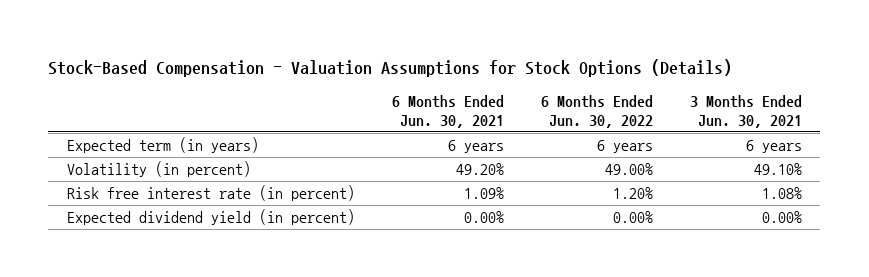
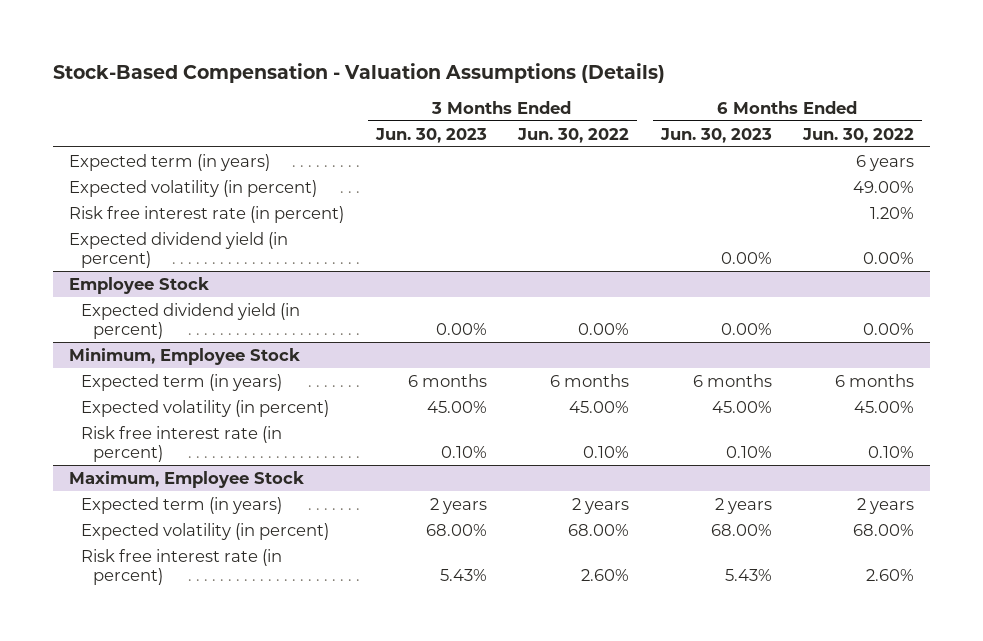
- Stock-Based Compensation - Valuation Assumptions for Stock Options (Details)
+ Stock-Based Compensation - Valuation Assumptions (Details)
- | 6 Months Ended Jun. 30, 2021 | 6 Months Ended Jun. 30, 2022 | 3 Months Ended Jun. 30, 2021
+ | 3 Months Ended Jun. 30, 2023 | 3 Months Ended Jun. 30, 2022 | 6 Months Ended Jun. 30, 2023 | 6 Months Ended Jun. 30, 2022
- Volatility (in percent) | 49.20% | 49.00% | 49.10%
+ Expected volatility (in percent) | | | | 49.00%
+ Employee Stock
+ Expected dividend yield (in percent) | 0.00% | 0.00% | 0.00% | 0.00%
+ Minimum, Employee Stock
+ Expected term (in years) | 6 months | 6 months | 6 months | 6 months
+ Expected volatility (in percent) | 45.00% | 45.00% | 45.00% | 45.00%
+ Risk free interest rate (in percent) | 0.10% | 0.10% | 0.10% | 0.10%
+ Maximum, Employee Stock
+ Expected term (in years) | 2 years | 2 years | 2 years | 2 years
+ Expected volatility (in percent) | 68.00% | 68.00% | 68.00% | 68.00%
+ Risk free interest rate (in percent) | 5.43% | 2.60% | 5.43% | 2.60%

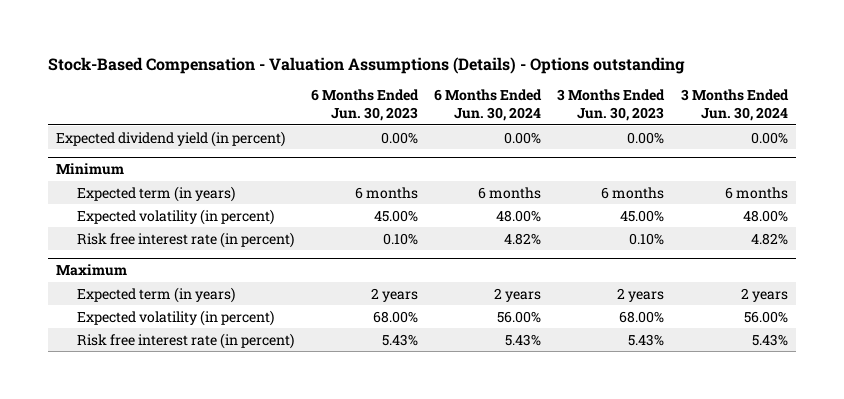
- Stock-Based Compensation - Valuation Assumptions (Details)
+ Stock-Based Compensation - Valuation Assumptions (Details) - Options outstanding
- | 3 Months Ended Jun. 30, 2023 | 3 Months Ended Jun. 30, 2022 | 6 Months Ended Jun. 30, 2023 | 6 Months Ended Jun. 30, 2022
+ | 6 Months Ended Jun. 30, 2023 | 6 Months Ended Jun. 30, 2024 | 3 Months Ended Jun. 30, 2023 | 3 Months Ended Jun. 30, 2024
- Expected term (in years) | | | | 6 years
- Expected volatility (in percent) | | | | 49.00%
- Risk free interest rate (in percent) | | | | 1.20%
- Expected dividend yield (in percent) | | | 0.00% | 0.00%
- Employee Stock
- Minimum, Employee Stock
+ Minimum
- Maximum, Employee Stock
+ Maximum

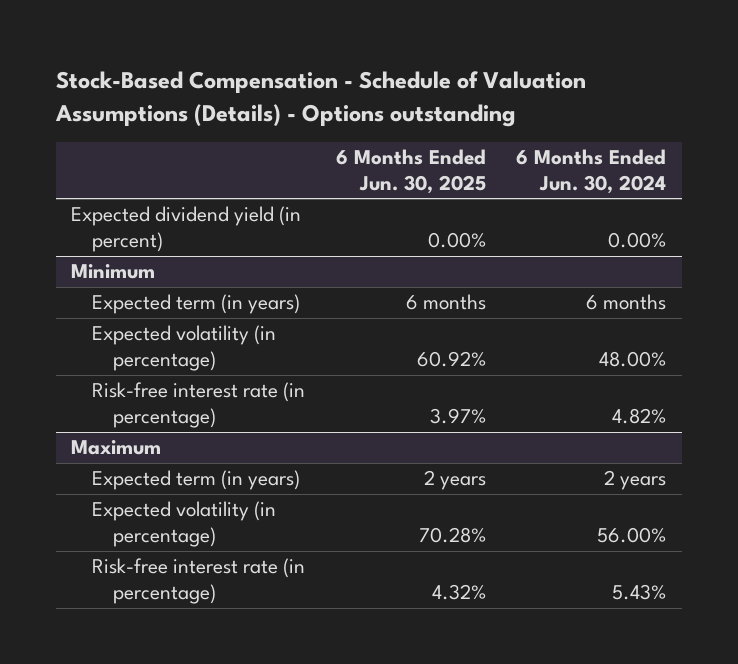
- Stock-Based Compensation - Valuation Assumptions (Details) - Options outstanding
+ Stock-Based Compensation - Schedule of Valuation Assumptions (Details) - Options outstanding
- | 6 Months Ended Jun. 30, 2023 | 6 Months Ended Jun. 30, 2024 | 3 Months Ended Jun. 30, 2023 | 3 Months Ended Jun. 30, 2024
+ | 6 Months Ended Jun. 30, 2025 | 6 Months Ended Jun. 30, 2024
@ Minimum
- Expected volatility (in percent) | 45.00% | 48.00% | 45.00% | 48.00%
- Risk free interest rate (in percent) | 0.10% | 4.82% | 0.10% | 4.82%
+ Expected volatility (in percentage) | 60.92% | 48.00%
+ Risk-free interest rate (in percentage) | 3.97% | 4.82%
@ Maximum
- Expected volatility (in percent) | 68.00% | 56.00% | 68.00% | 56.00%
- Risk free interest rate (in percent) | 5.43% | 5.43% | 5.43% | 5.43%
+ Expected volatility (in percentage) | 70.28% | 56.00%
+ Risk-free interest rate (in percentage) | 4.32% | 5.43%

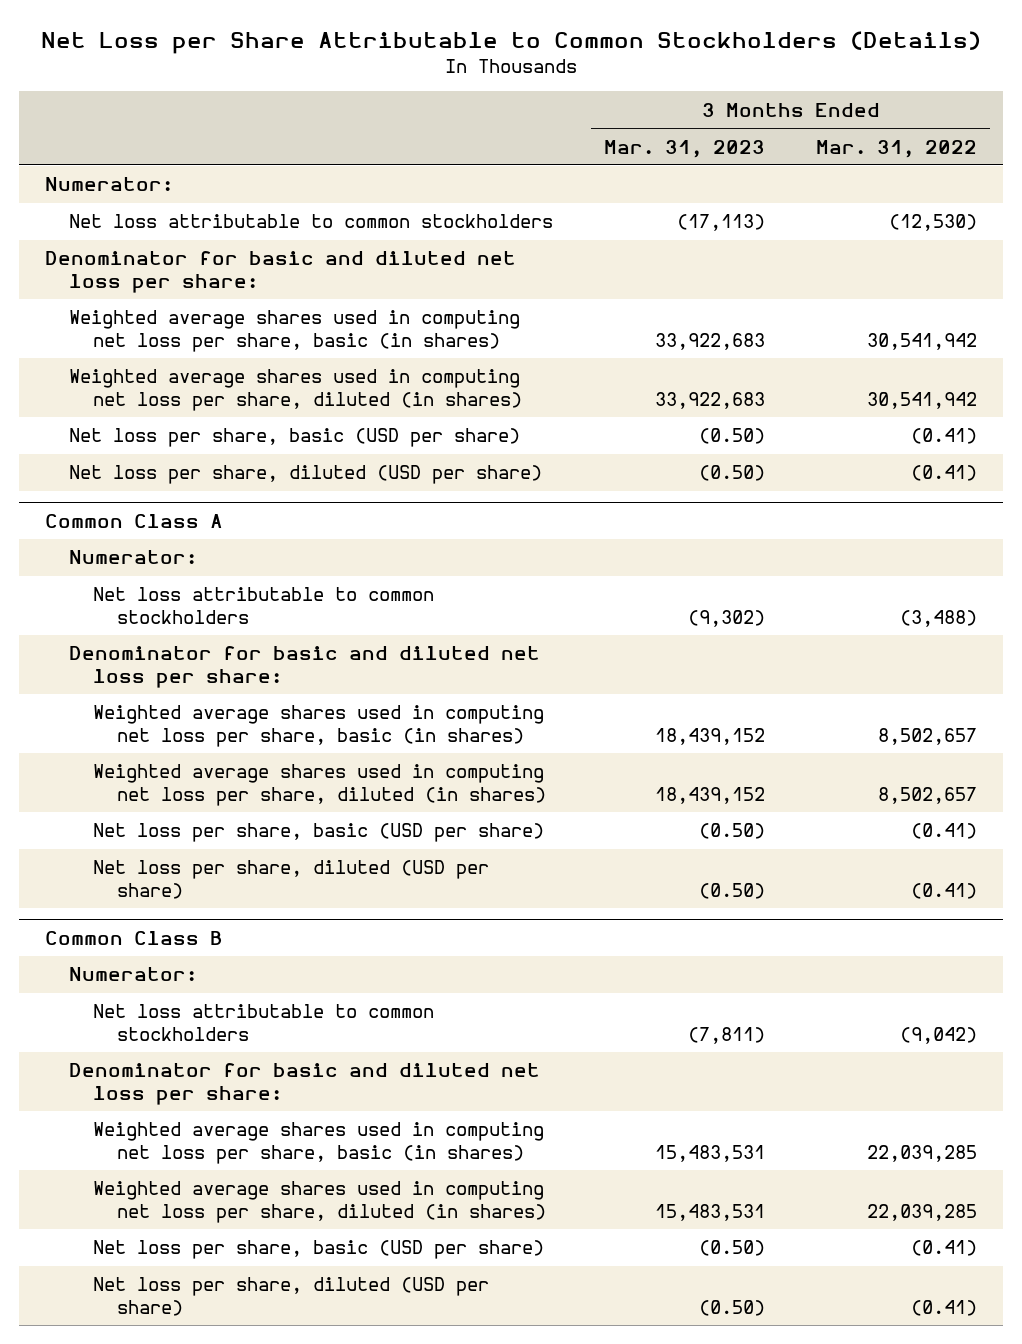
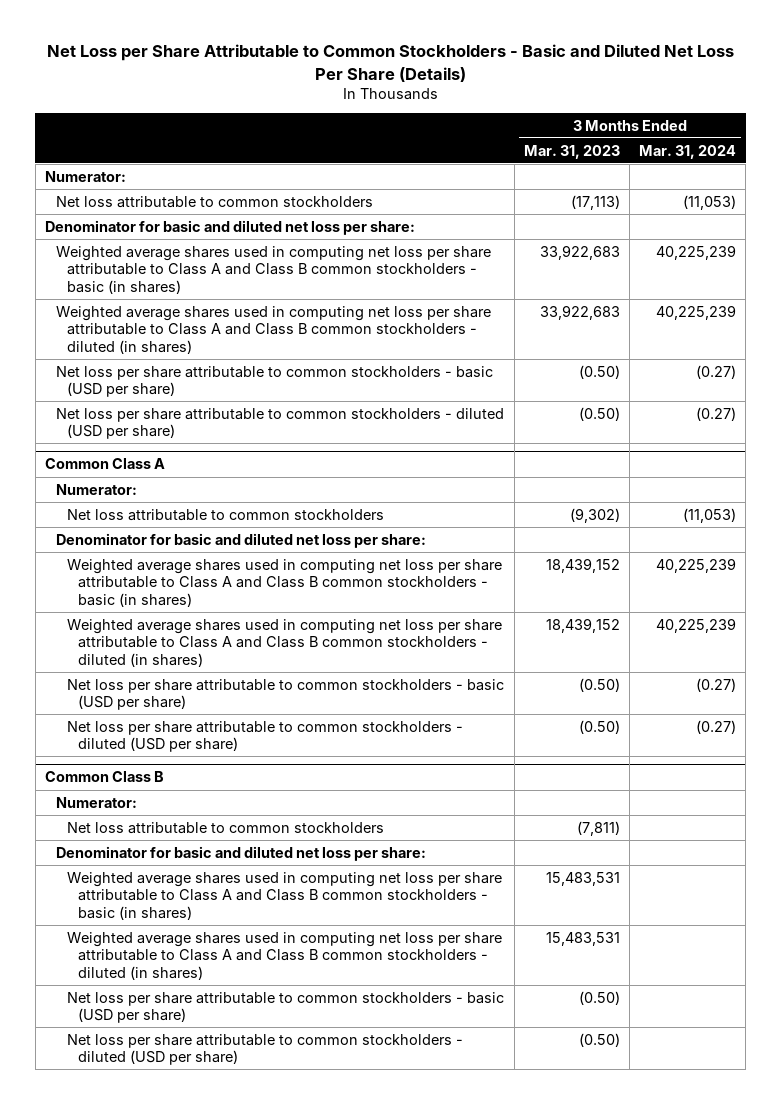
- Net Loss per Share Attributable to Common Stockholders (Details)
+ Net Loss per Share Attributable to Common Stockholders - Basic and Diluted Net Loss Per Share (Details)
- | 3 Months Ended Mar. 31, 2023 | 3 Months Ended Mar. 31, 2022
+ | 3 Months Ended Mar. 31, 2023 | 3 Months Ended Mar. 31, 2024
- Weighted average shares used in computing net loss per share, basic (in shares) | 33,922,683 | 30,541,942
- Weighted average shares used in computing net loss per share, diluted (in shares) | 33,922,683 | 30,541,942
- Net loss per share, basic (USD per share) | (0.50) | (0.41)
- Net loss per share, diluted (USD per share) | (0.50) | (0.41)
+ Weighted average shares used in computing net loss per share attributable to Class A and Class B common stockholders - basic (in shares) | 33,922,683 | 40,225,239
+ Weighted average shares used in computing net loss per share attributable to Class A and Class B common stockholders - diluted (in shares) | 33,922,683 | 40,225,239
+ Net loss per share attributable to common stockholders - basic (USD per share) | (0.50) | (0.27)
+ Net loss per share attributable to common stockholders - diluted (USD per share) | (0.50) | (0.27)
@ Common Class A
- Weighted average shares used in computing net loss per share, basic (in shares) | 18,439,152 | 8,502,657
- Weighted average shares used in computing net loss per share, diluted (in shares) | 18,439,152 | 8,502,657
- Net loss per share, basic (USD per share) | (0.50) | (0.41)
- Net loss per share, diluted (USD per share) | (0.50) | (0.41)
+ Weighted average shares used in computing net loss per share attributable to Class A and Class B common stockholders - basic (in shares) | 18,439,152 | 40,225,239
+ Weighted average shares used in computing net loss per share attributable to Class A and Class B common stockholders - diluted (in shares) | 18,439,152 | 40,225,239
+ Net loss per share attributable to common stockholders - basic (USD per share) | (0.50) | (0.27)
+ Net loss per share attributable to common stockholders - diluted (USD per share) | (0.50) | (0.27)
@ Common Class B
- Weighted average shares used in computing net loss per share, basic (in shares) | 15,483,531 | 22,039,285
- Weighted average shares used in computing net loss per share, diluted (in shares) | 15,483,531 | 22,039,285
- Net loss per share, basic (USD per share) | (0.50) | (0.41)
- Net loss per share, diluted (USD per share) | (0.50) | (0.41)
+ Weighted average shares used in computing net loss per share attributable to Class A and Class B common stockholders - basic (in shares) | 15,483,531 |
+ Weighted average shares used in computing net loss per share attributable to Class A and Class B common stockholders - diluted (in shares) | 15,483,531 |
+ Net loss per share attributable to common stockholders - basic (USD per share) | (0.50) |
+ Net loss per share attributable to common stockholders - diluted (USD per share) | (0.50) |

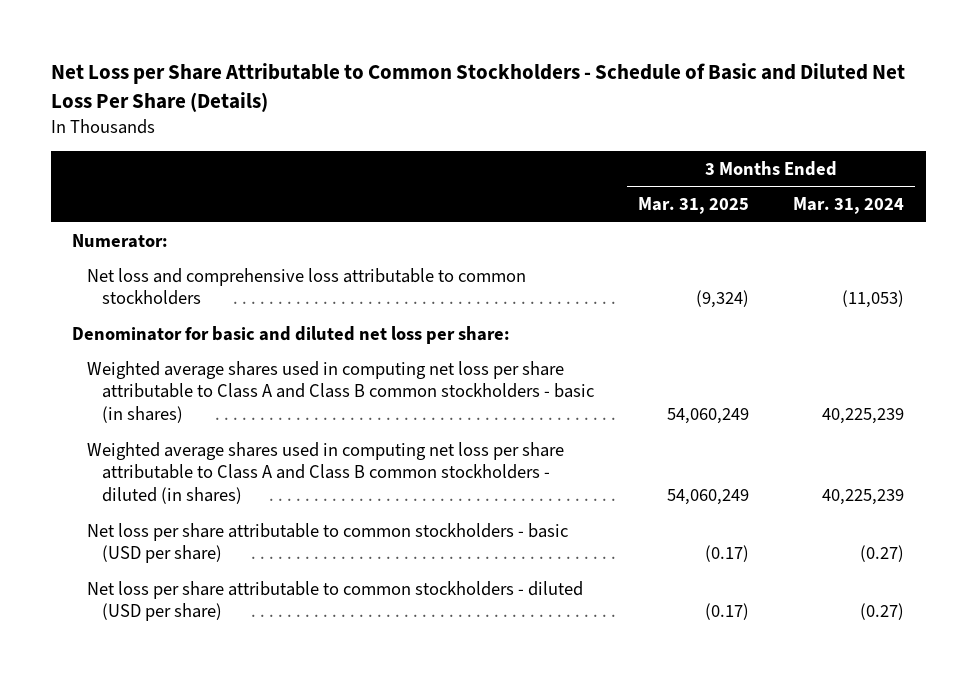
- Net Loss per Share Attributable to Common Stockholders - Basic and Diluted Net Loss Per Share (Details)
+ Net Loss per Share Attributable to Common Stockholders - Schedule of Basic and Diluted Net Loss Per Share (Details)
- | 3 Months Ended Mar. 31, 2023 | 3 Months Ended Mar. 31, 2024
+ | 3 Months Ended Mar. 31, 2025 | 3 Months Ended Mar. 31, 2024
- Net loss attributable to common stockholders | (17,113) | (11,053)
- Denominator for basic and diluted net loss per share:
- Weighted average shares used in computing net loss per share attributable to Class A and Class B common stockholders - basic (in shares) | 33,922,683 | 40,225,239
- Weighted average shares used in computing net loss per share attributable to Class A and Class B common stockholders - diluted (in shares) | 33,922,683 | 40,225,239
- Net loss per share attributable to common stockholders - basic (USD per share) | (0.50) | (0.27)
- Net loss per share attributable to common stockholders - diluted (USD per share) | (0.50) | (0.27)
- Common Class A
- Numerator:
- Net loss attributable to common stockholders | (9,302) | (11,053)
+ Net loss and comprehensive loss attributable to common stockholders | (9,324) | (11,053)
- Common Class B
- Numerator:
- Net loss attributable to common stockholders | (7,811) |
- Denominator for basic and diluted net loss per share:
- Weighted average shares used in computing net loss per share attributable to Class A and Class B common stockholders - basic (in shares) | 15,483,531 |
- Weighted average shares used in computing net loss per share attributable to Class A and Class B common stockholders - diluted (in shares) | 15,483,531 |
- Net loss per share attributable to common stockholders - basic (USD per share) | (0.50) |
- Net loss per share attributable to common stockholders - diluted (USD per share) | (0.50) |

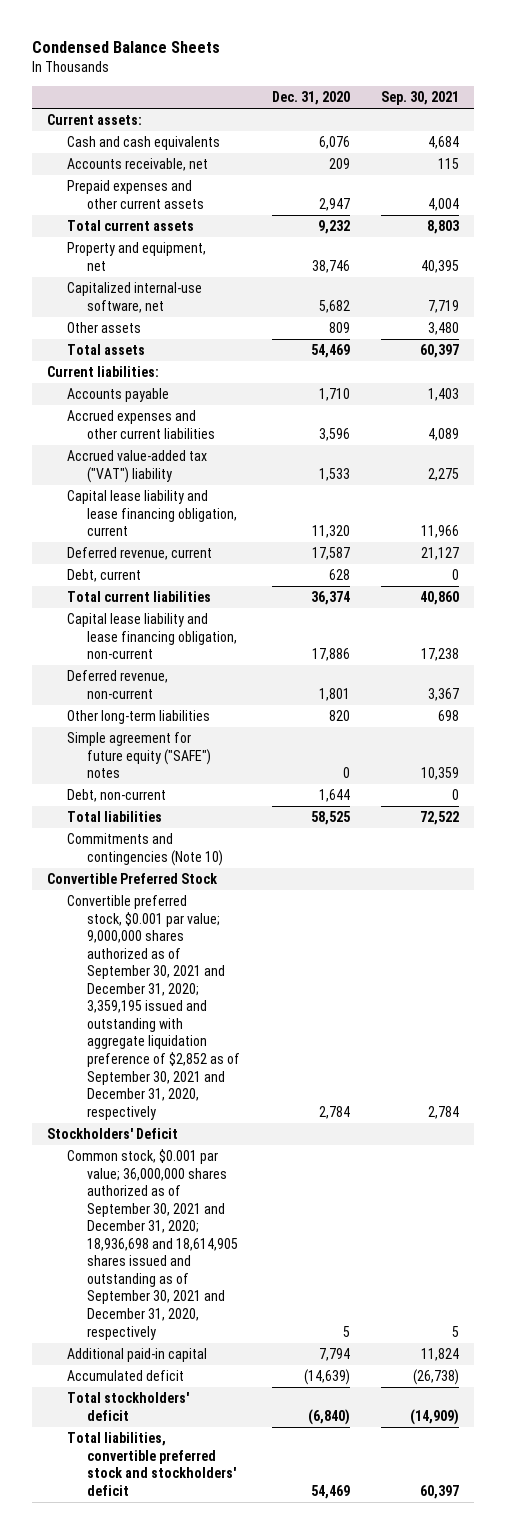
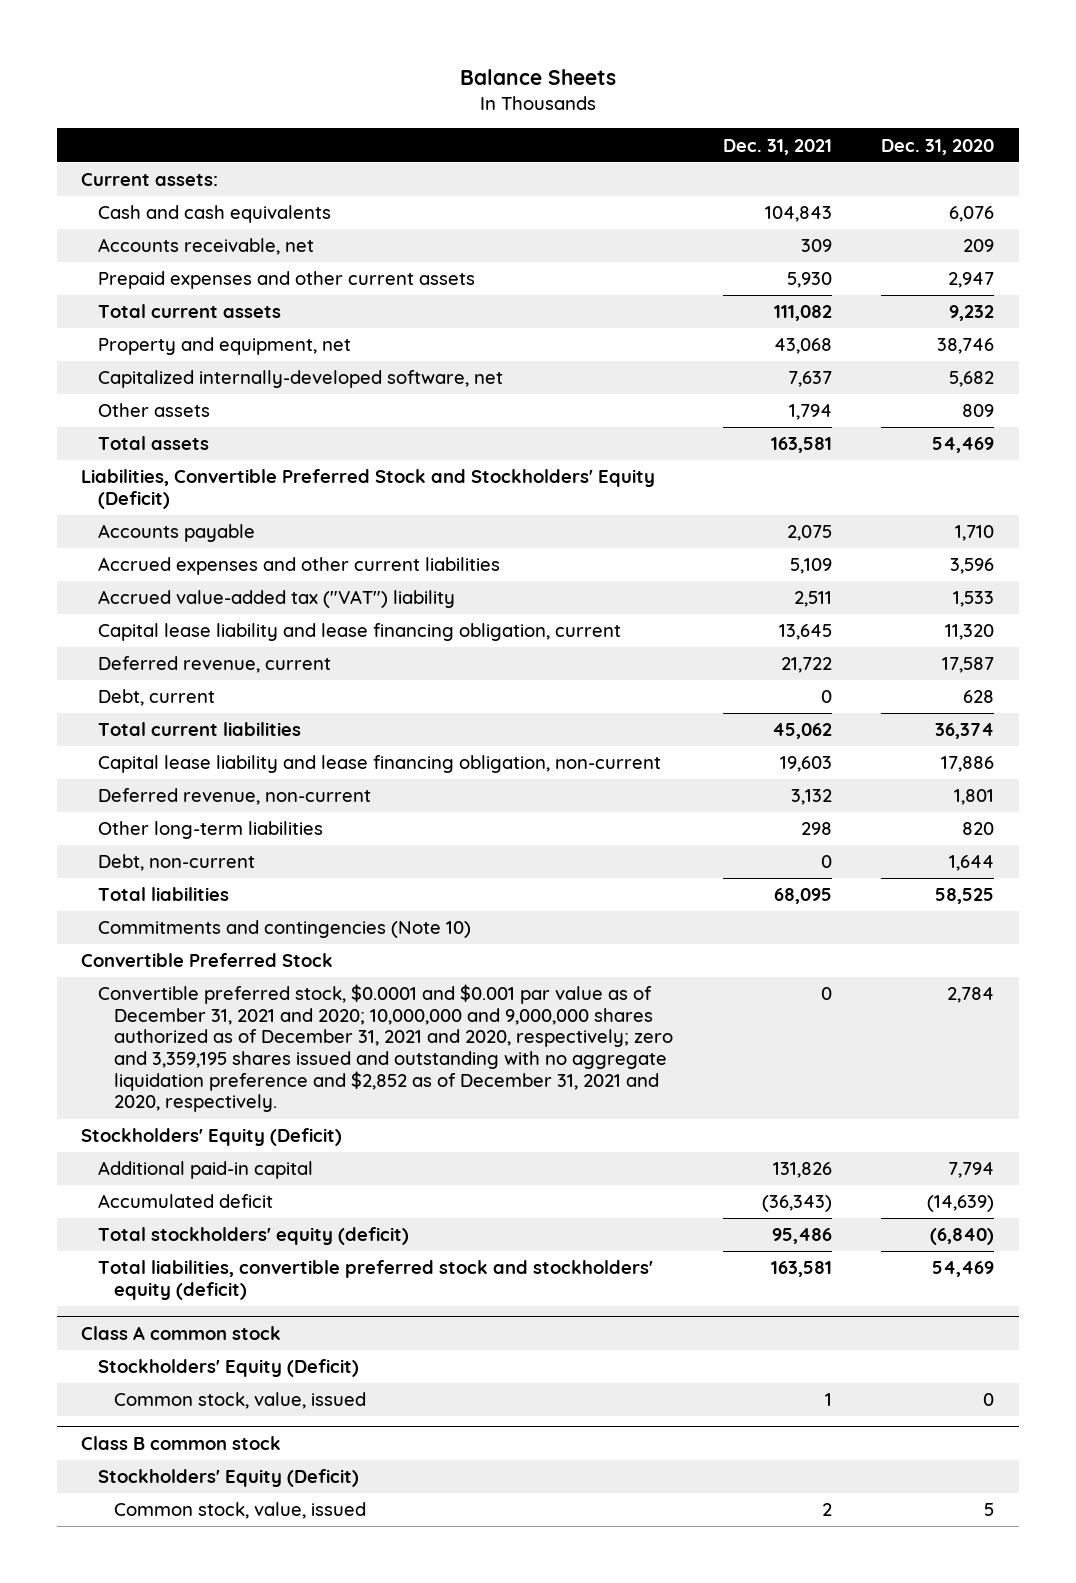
- Condensed Balance Sheets
+ Balance Sheets
- | Dec. 31, 2020 | Sep. 30, 2021
+ | Dec. 31, 2021 | Dec. 31, 2020
- Capitalized internal-use software, net | 5,682 | 7,719
+ Capitalized internally-developed software, net | 7,637 | 5,682
- Current liabilities:
+ Liabilities, Convertible Preferred Stock and Stockholders' Equity (Deficit)
- Simple agreement for future equity ("SAFE") notes | 0 | 10,359
- Convertible preferred stock, $0.001 par value; 9,000,000 shares authorized as of September 30, 2021 and December 31, 2020; 3,359,195 issued and outstanding with aggregate liquidation preference of $2,852 as of September 30, 2021 and December 31, 2020, respectively | 2,784 | 2,784
- Stockholders' Deficit
- Common stock, $0.001 par value; 36,000,000 shares authorized as of September 30, 2021 and December 31, 2020; 18,936,698 and 18,614,905 shares issued and outstanding as of September 30, 2021 and December 31, 2020, respectively | 5 | 5
+ Convertible preferred stock, $0.0001 and $0.001 par value as of December 31, 2021 and 2020; 10,000,000 and 9,000,000 shares authorized as of December 31, 2021 and 2020, respectively; zero and 3,359,195 shares issued and outstanding with no aggregate liquidation preference and $2,852 as of December 31, 2021 and 2020, respectively. | 0 | 2,784
+ Stockholders' Equity (Deficit)
- Total stockholders' deficit | (6,840) | (14,909)
- Total liabilities, convertible preferred stock and stockholders' deficit | 54,469 | 60,397
+ Total stockholders' equity (deficit) | 95,486 | (6,840)
+ Total liabilities, convertible preferred stock and stockholders' equity (deficit) | 163,581 | 54,469
+ Class A common stock
+ Stockholders' Equity (Deficit)
+ Common stock, value, issued | 1 | 0
+ Class B common stock
+ Stockholders' Equity (Deficit)
+ Common stock, value, issued | 2 | 5

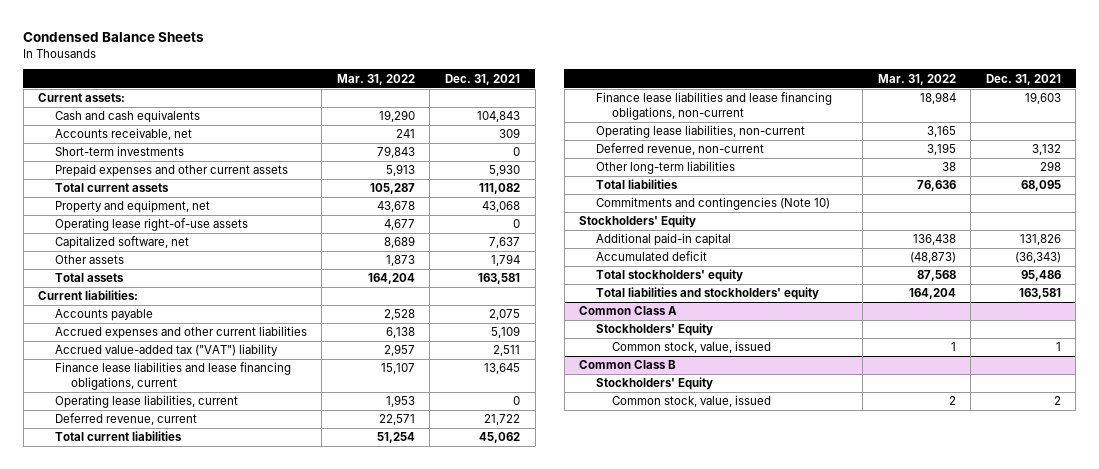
- Balance Sheets
+ Condensed Balance Sheets
- | Dec. 31, 2021 | Dec. 31, 2020
+ | Mar. 31, 2022 | Dec. 31, 2021
+ Short-term investments | 79,843 | 0
- Capitalized internally-developed software, net | 7,637 | 5,682
+ Operating lease right-of-use assets | 4,677 | 0
+ Capitalized software, net | 8,689 | 7,637
- Liabilities, Convertible Preferred Stock and Stockholders' Equity (Deficit)
+ Current liabilities:
- Capital lease liability and lease financing obligation, current | 13,645 | 11,320
+ Finance lease liabilities and lease financing obligations, current | 15,107 | 13,645
+ Operating lease liabilities, current | 1,953 | 0
- Debt, current | 0 | 628
- Capital lease liability and lease financing obligation, non-current | 19,603 | 17,886
+ Finance lease liabilities and lease financing obligations, non-current | 18,984 | 19,603
+ Operating lease liabilities, non-current | 3,165 |
- Debt, non-current | 0 | 1,644
- Convertible Preferred Stock
- Convertible preferred stock, $0.0001 and $0.001 par value as of December 31, 2021 and 2020; 10,000,000 and 9,000,000 shares authorized as of December 31, 2021 and 2020, respectively; zero and 3,359,195 shares issued and outstanding with no aggregate liquidation preference and $2,852 as of December 31, 2021 and 2020, respectively. | 0 | 2,784
- Stockholders' Equity (Deficit)
+ Stockholders' Equity
- Total stockholders' equity (deficit) | 95,486 | (6,840)
- Total liabilities, convertible preferred stock and stockholders' equity (deficit) | 163,581 | 54,469
- Class A common stock
- Stockholders' Equity (Deficit)
+ Total stockholders' equity | 87,568 | 95,486
+ Total liabilities and stockholders' equity | 164,204 | 163,581
+ Common Class A
+ Stockholders' Equity
- Class B common stock
- Stockholders' Equity (Deficit)
+ Common Class B
+ Stockholders' Equity

